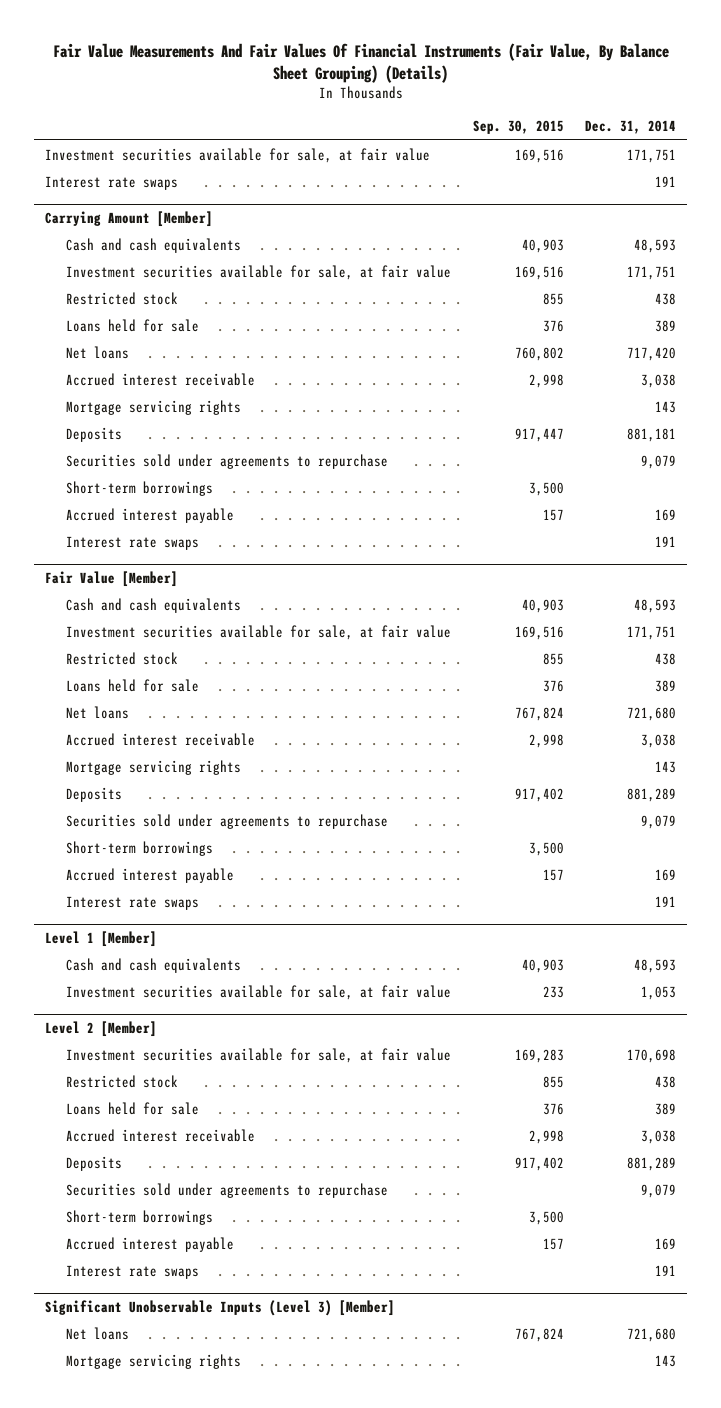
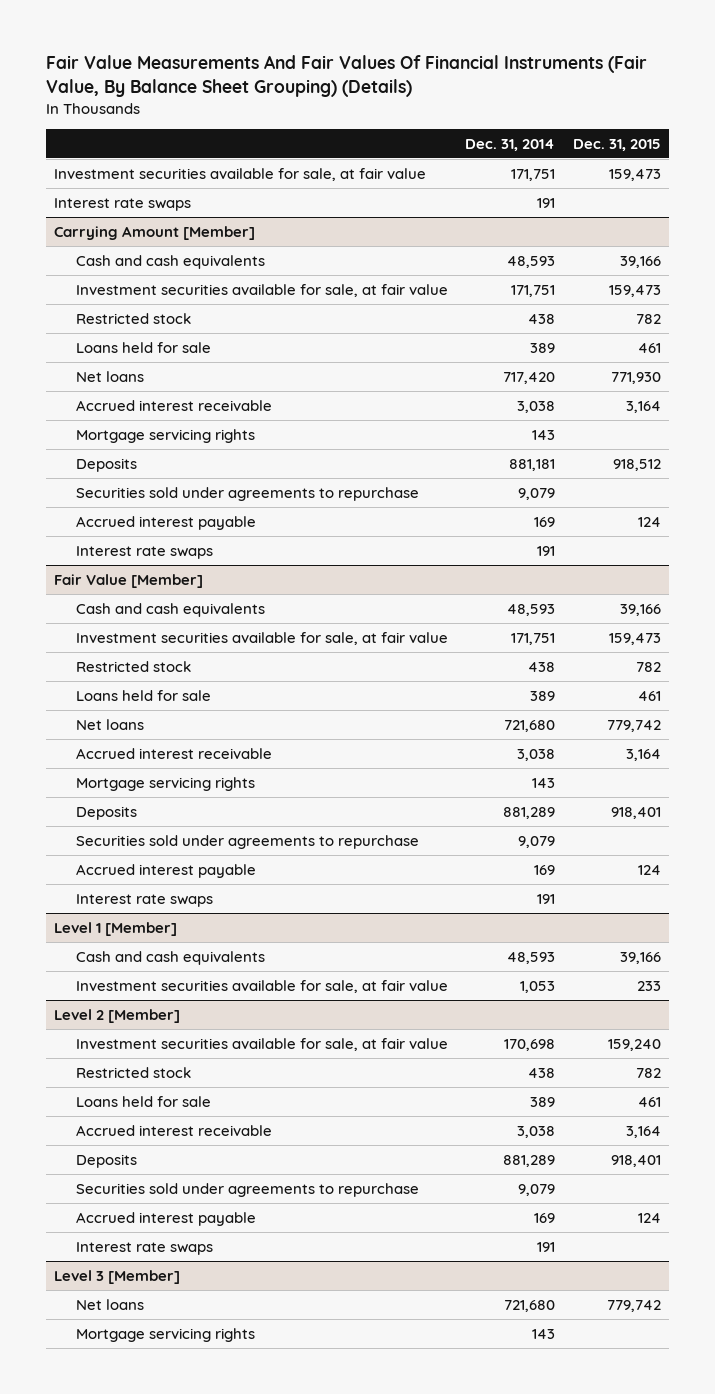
- | Sep. 30, 2015 | Dec. 31, 2014
+ | Dec. 31, 2014 | Dec. 31, 2015
@ Carrying Amount [Member]
- Short-term borrowings | 3,500 |
@ Fair Value [Member]
- Short-term borrowings | 3,500 |
@ Level 2 [Member]
- Short-term borrowings | 3,500 |
- Significant Unobservable Inputs (Level 3) [Member]
+ Level 3 [Member]

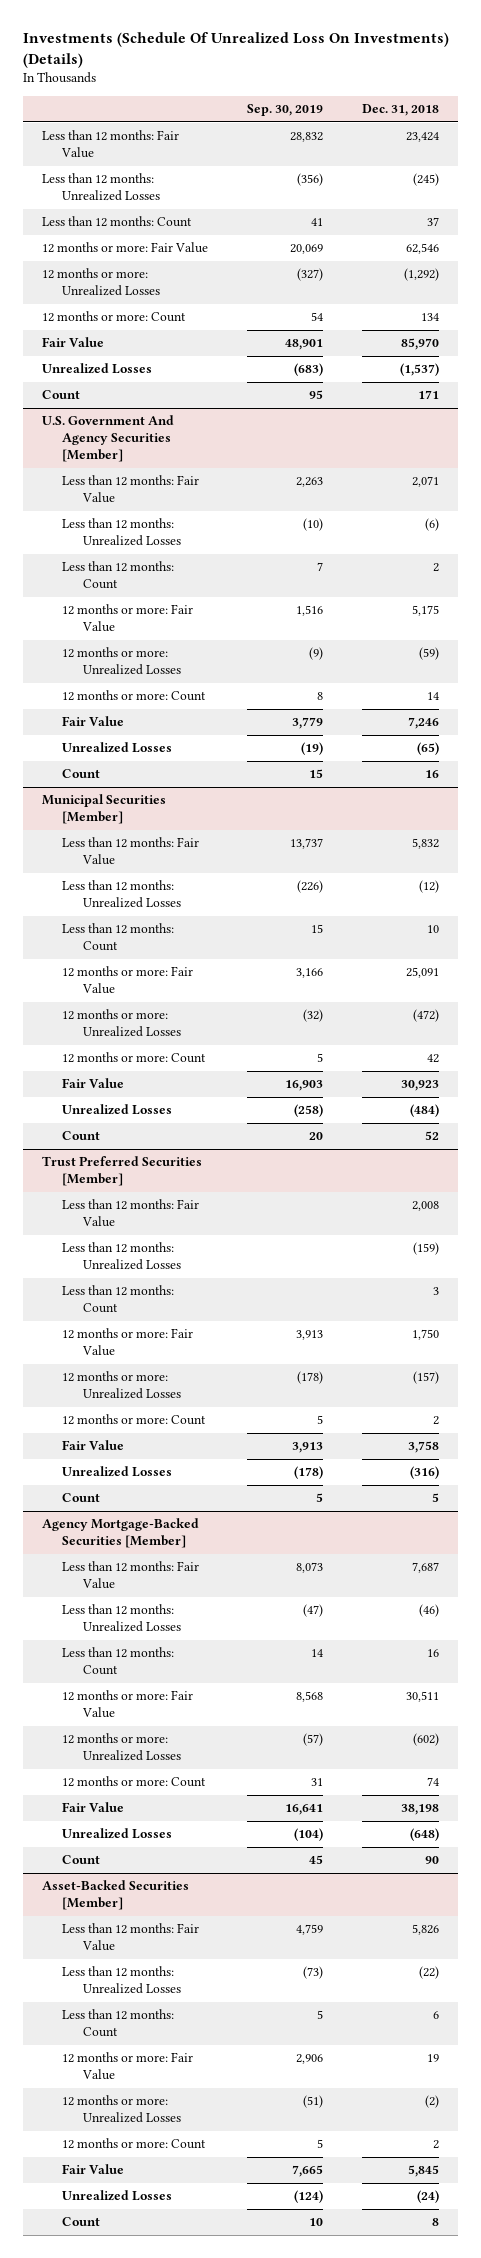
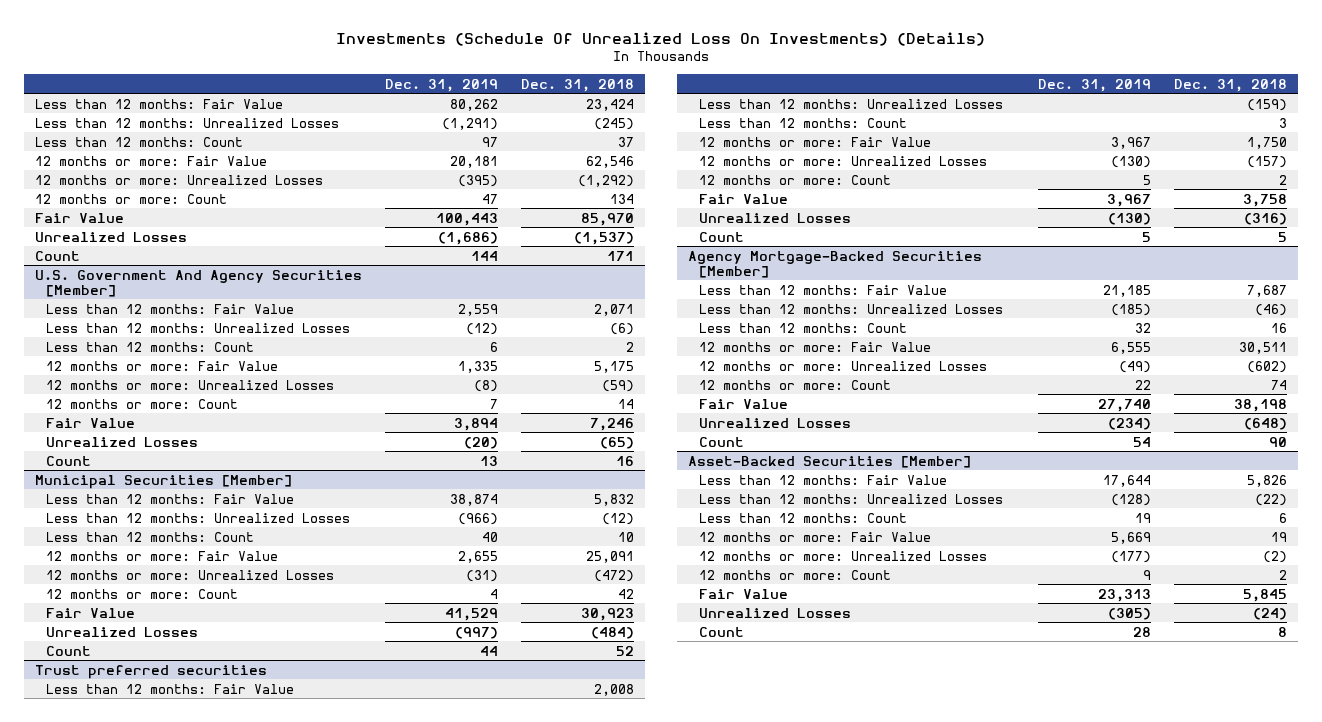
- | Sep. 30, 2019 | Dec. 31, 2018
+ | Dec. 31, 2019 | Dec. 31, 2018
- Trust Preferred Securities [Member]
+ Trust preferred securities

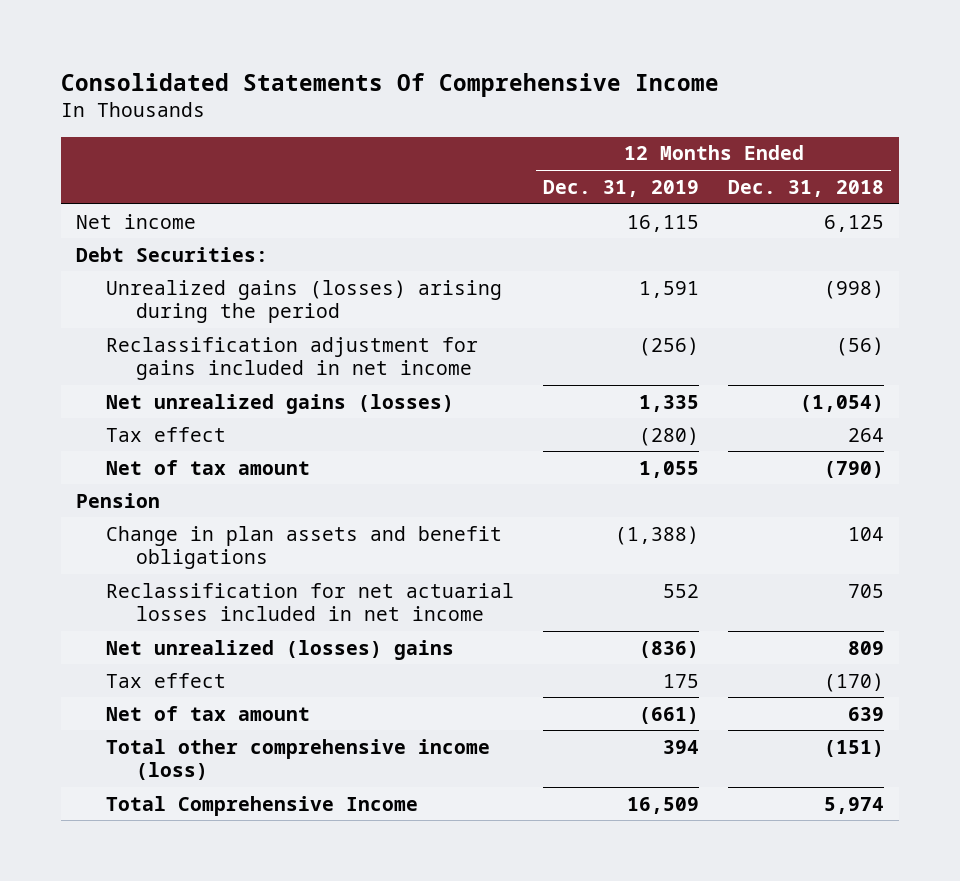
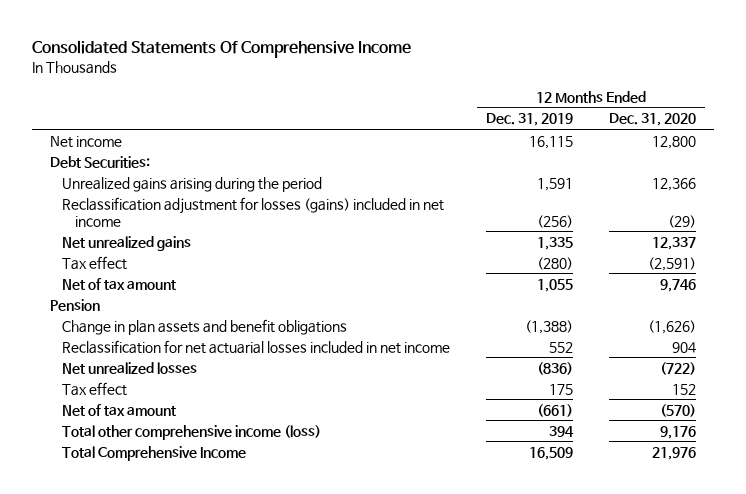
- | 12 Months Ended Dec. 31, 2019 | 12 Months Ended Dec. 31, 2018
+ | 12 Months Ended Dec. 31, 2019 | 12 Months Ended Dec. 31, 2020
- Unrealized gains (losses) arising during the period | 1,591 | (998)
- Reclassification adjustment for gains included in net income | (256) | (56)
- Net unrealized gains (losses) | 1,335 | (1,054)
+ Unrealized gains arising during the period | 1,591 | 12,366
+ Reclassification adjustment for losses (gains) included in net income | (256) | (29)
+ Net unrealized gains | 1,335 | 12,337
- Net unrealized (losses) gains | (836) | 809
+ Net unrealized losses | (836) | (722)

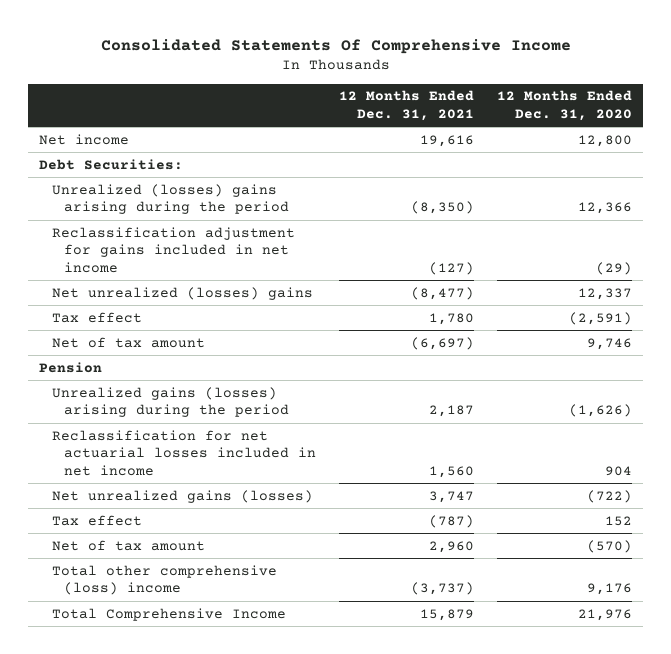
- | 12 Months Ended Dec. 31, 2019 | 12 Months Ended Dec. 31, 2020
+ | 12 Months Ended Dec. 31, 2021 | 12 Months Ended Dec. 31, 2020
- Unrealized gains arising during the period | 1,591 | 12,366
- Reclassification adjustment for losses (gains) included in net income | (256) | (29)
- Net unrealized gains | 1,335 | 12,337
+ Unrealized (losses) gains arising during the period | (8,350) | 12,366
+ Reclassification adjustment for gains included in net income | (127) | (29)
+ Net unrealized (losses) gains | (8,477) | 12,337
- Change in plan assets and benefit obligations | (1,388) | (1,626)
+ Unrealized gains (losses) arising during the period | 2,187 | (1,626)
- Net unrealized losses | (836) | (722)
+ Net unrealized gains (losses) | 3,747 | (722)
- Total other comprehensive income (loss) | 394 | 9,176
+ Total other comprehensive (loss) income | (3,737) | 9,176

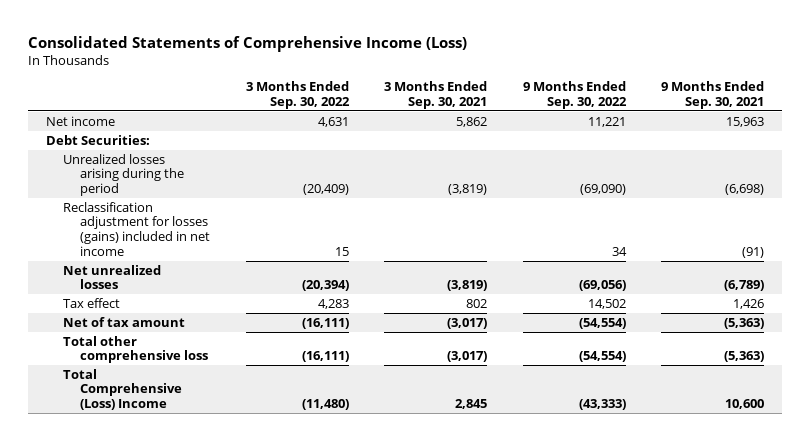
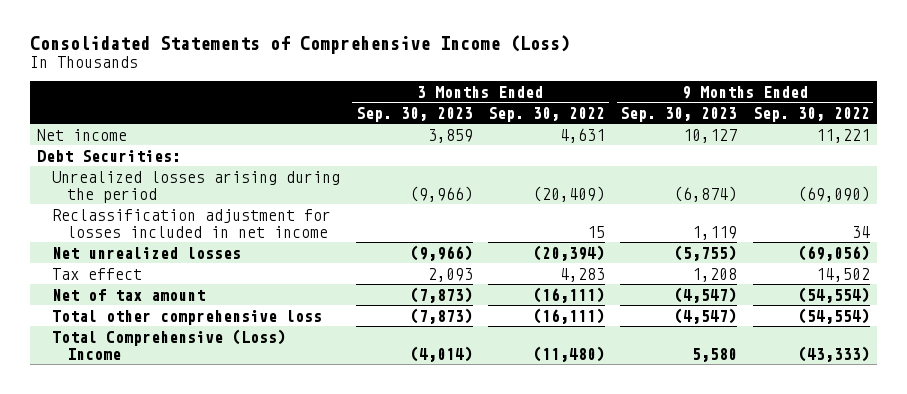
- | 3 Months Ended Sep. 30, 2022 | 3 Months Ended Sep. 30, 2021 | 9 Months Ended Sep. 30, 2022 | 9 Months Ended Sep. 30, 2021
+ | 3 Months Ended Sep. 30, 2023 | 3 Months Ended Sep. 30, 2022 | 9 Months Ended Sep. 30, 2023 | 9 Months Ended Sep. 30, 2022
- Reclassification adjustment for losses (gains) included in net income | 15 | | 34 | (91)
+ Reclassification adjustment for losses included in net income | | 15 | 1,119 | 34

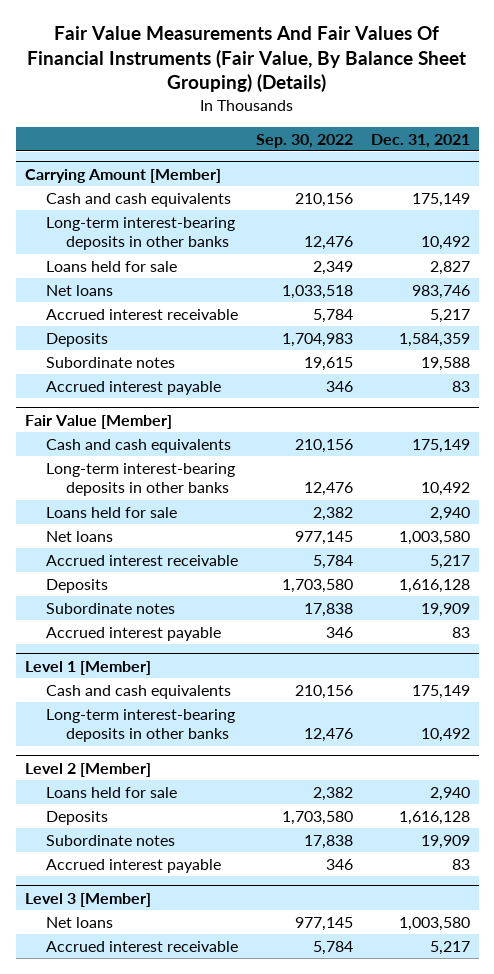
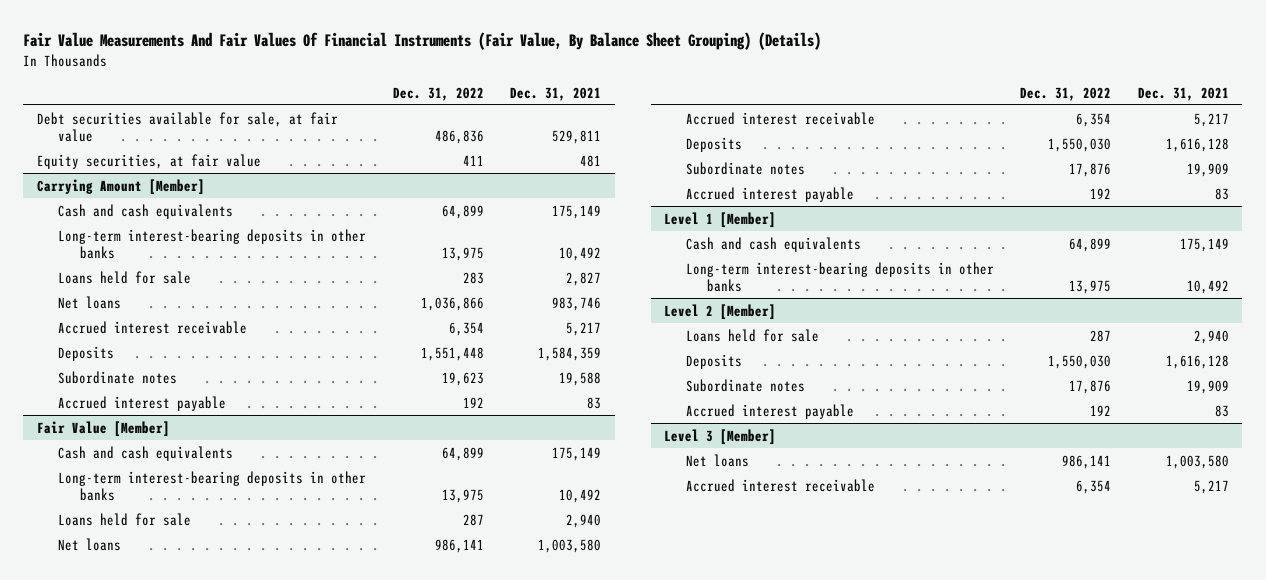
- | Sep. 30, 2022 | Dec. 31, 2021
+ | Dec. 31, 2022 | Dec. 31, 2021
+ Debt securities available for sale, at fair value | 486,836 | 529,811
+ Equity securities, at fair value | 411 | 481

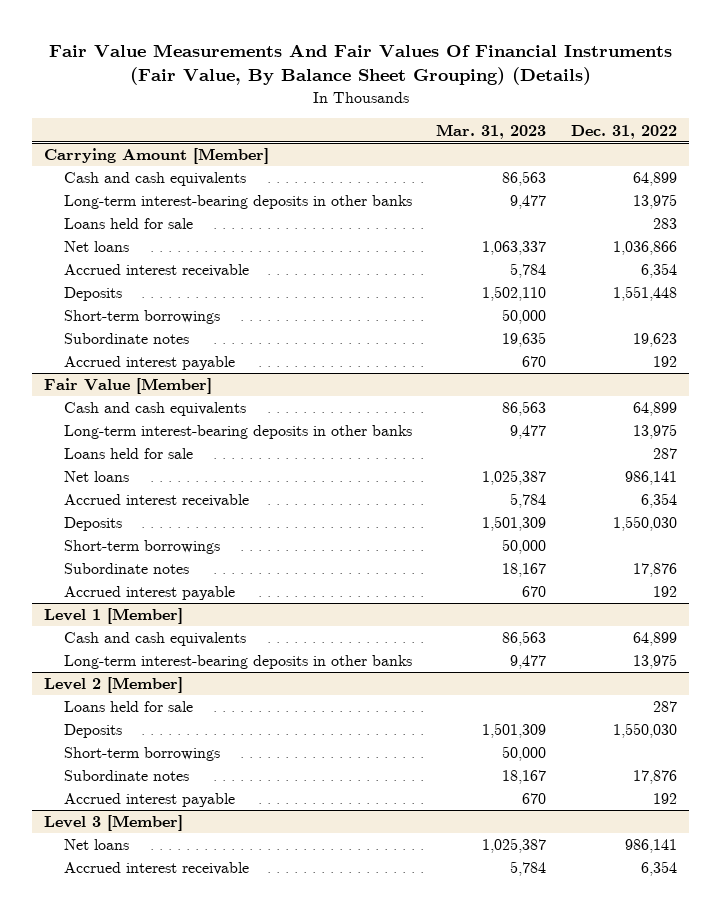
- | Dec. 31, 2022 | Dec. 31, 2021
+ | Mar. 31, 2023 | Dec. 31, 2022
- Debt securities available for sale, at fair value | 486,836 | 529,811
- Equity securities, at fair value | 411 | 481
@ Carrying Amount [Member]
+ Short-term borrowings | 50,000 |
@ Fair Value [Member]
+ Short-term borrowings | 50,000 |
@ Level 2 [Member]
+ Short-term borrowings | 50,000 |

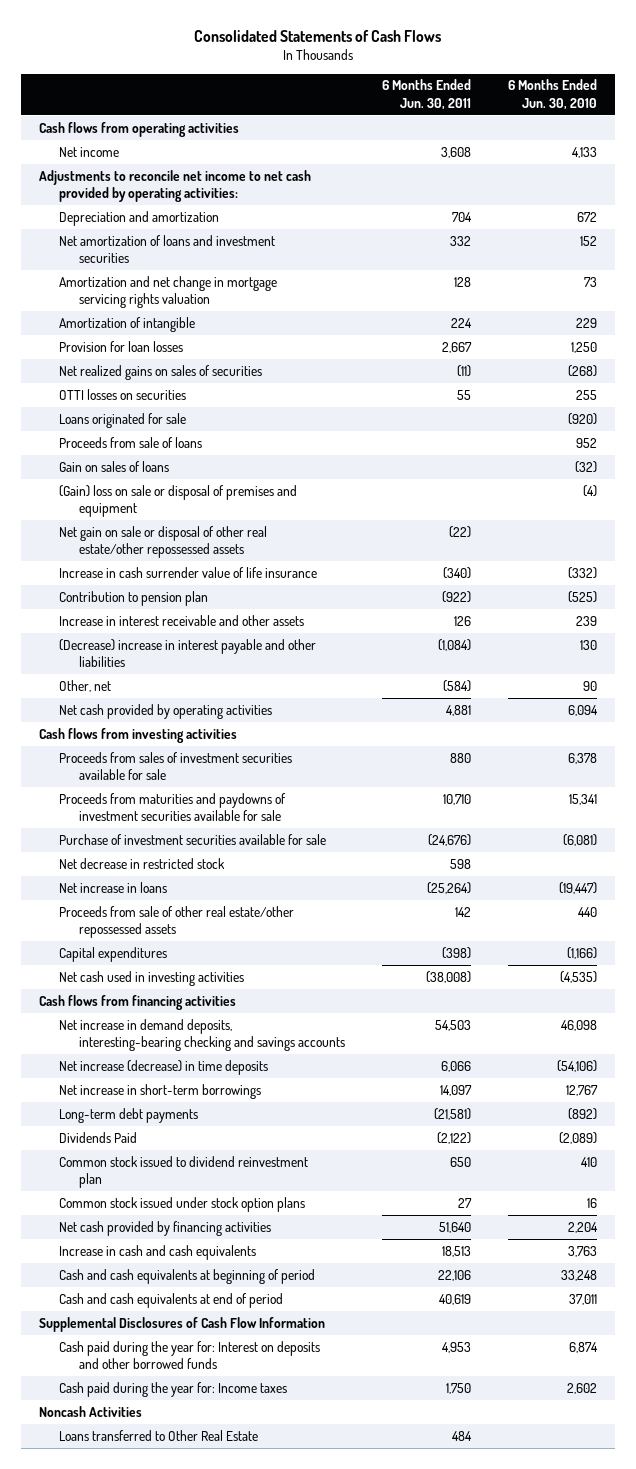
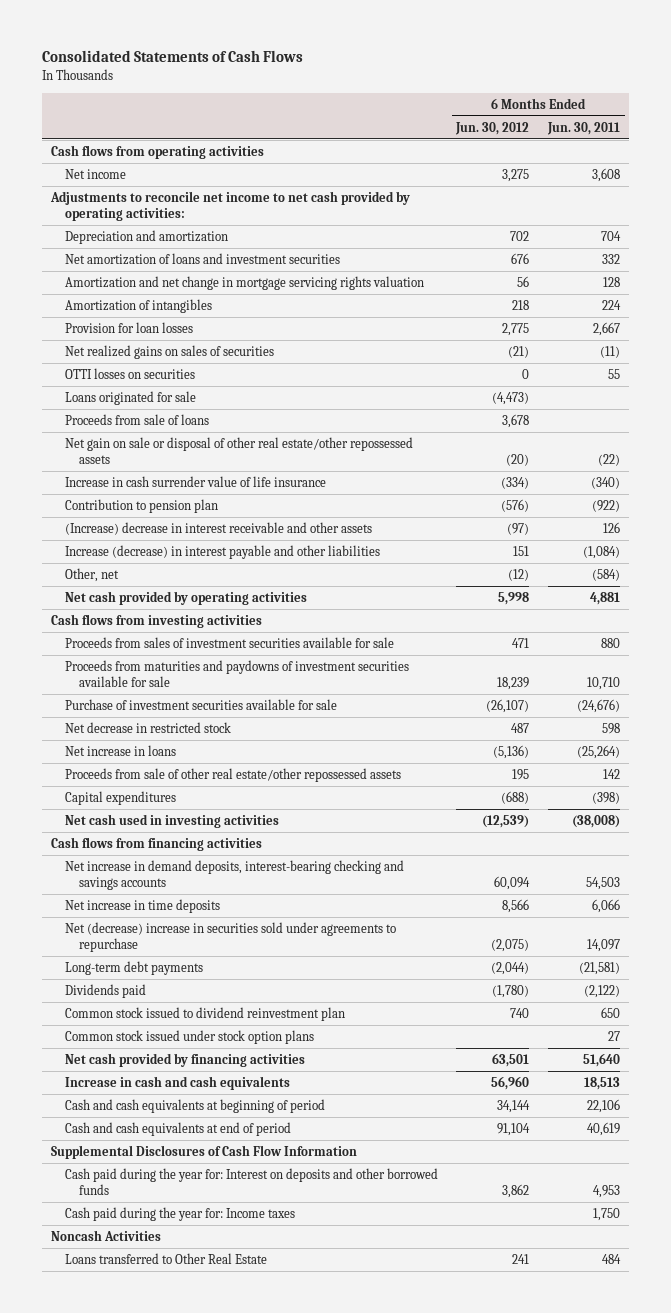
- | 6 Months Ended Jun. 30, 2011 | 6 Months Ended Jun. 30, 2010
+ | 6 Months Ended Jun. 30, 2012 | 6 Months Ended Jun. 30, 2011
- Amortization of intangible | 224 | 229
+ Amortization of intangibles | 218 | 224
- Gain on sales of loans | | (32)
- (Gain) loss on sale or disposal of premises and equipment | | (4)
- Increase in interest receivable and other assets | 126 | 239
- (Decrease) increase in interest payable and other liabilities | (1,084) | 130
+ (Increase) decrease in interest receivable and other assets | (97) | 126
+ Increase (decrease) in interest payable and other liabilities | 151 | (1,084)
- Net increase in demand deposits, interesting-bearing checking and savings accounts | 54,503 | 46,098
- Net increase (decrease) in time deposits | 6,066 | (54,106)
- Net increase in short-term borrowings | 14,097 | 12,767
+ Net increase in demand deposits, interest-bearing checking and savings accounts | 60,094 | 54,503
+ Net increase in time deposits | 8,566 | 6,066
+ Net (decrease) increase in securities sold under agreements to repurchase | (2,075) | 14,097
- Dividends Paid | (2,122) | (2,089)
+ Dividends paid | (1,780) | (2,122)

